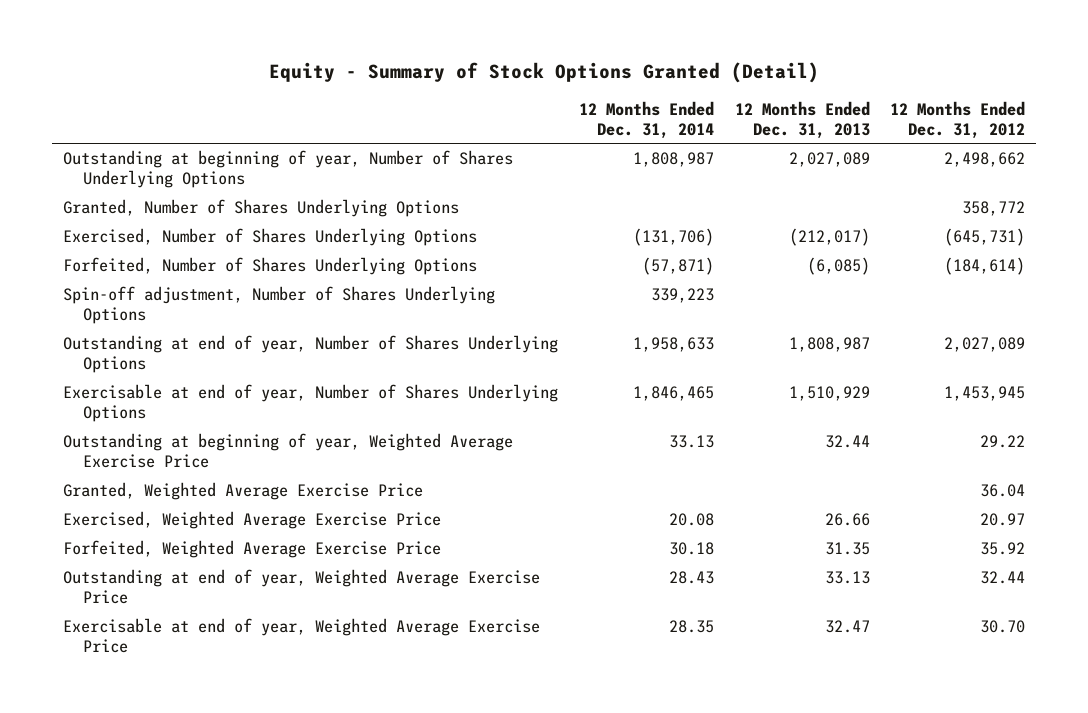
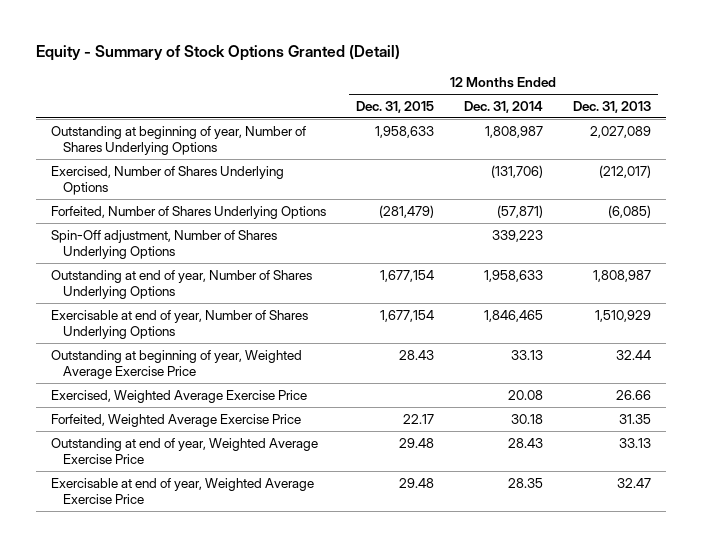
- | 12 Months Ended Dec. 31, 2014 | 12 Months Ended Dec. 31, 2013 | 12 Months Ended Dec. 31, 2012
+ | 12 Months Ended Dec. 31, 2015 | 12 Months Ended Dec. 31, 2014 | 12 Months Ended Dec. 31, 2013
- Granted, Number of Shares Underlying Options | | | 358,772
- Spin-off adjustment, Number of Shares Underlying Options | 339,223 | |
+ Spin-Off adjustment, Number of Shares Underlying Options | | 339,223 |
- Granted, Weighted Average Exercise Price | | | 36.04

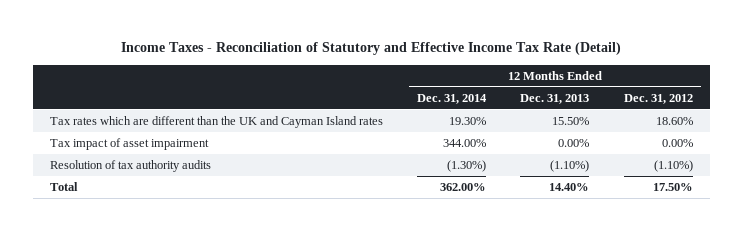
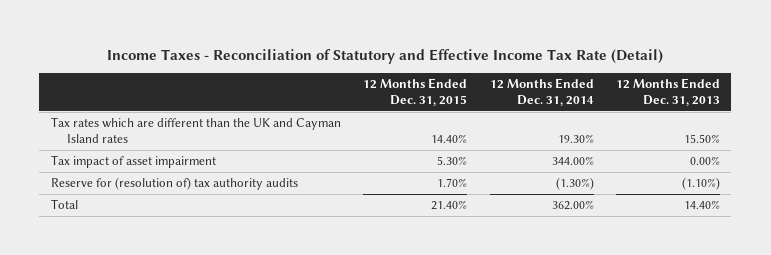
- | 12 Months Ended Dec. 31, 2014 | 12 Months Ended Dec. 31, 2013 | 12 Months Ended Dec. 31, 2012
+ | 12 Months Ended Dec. 31, 2015 | 12 Months Ended Dec. 31, 2014 | 12 Months Ended Dec. 31, 2013
- Resolution of tax authority audits | (1.30%) | (1.10%) | (1.10%)
+ Reserve for (resolution of) tax authority audits | 1.70% | (1.30%) | (1.10%)

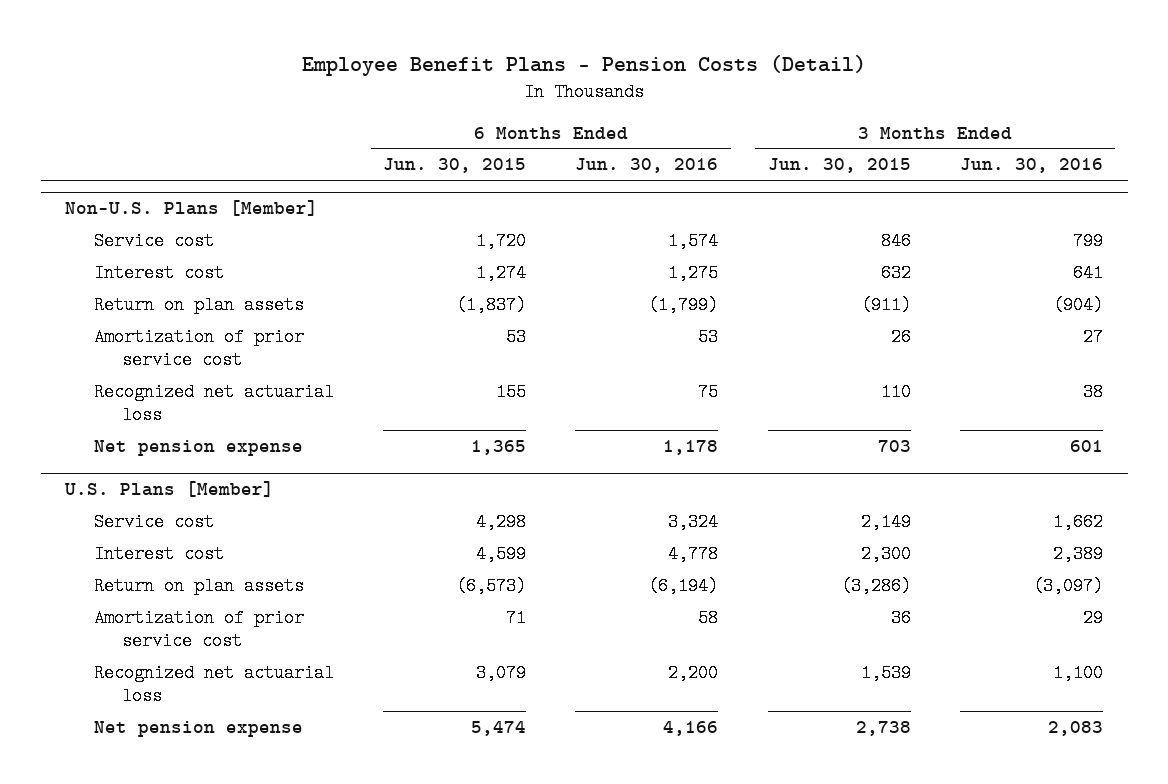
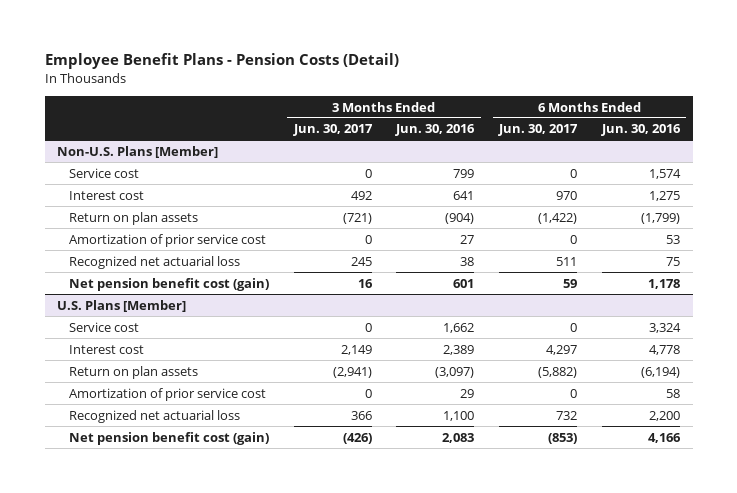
- | 6 Months Ended Jun. 30, 2015 | 6 Months Ended Jun. 30, 2016 | 3 Months Ended Jun. 30, 2015 | 3 Months Ended Jun. 30, 2016
+ | 3 Months Ended Jun. 30, 2017 | 3 Months Ended Jun. 30, 2016 | 6 Months Ended Jun. 30, 2017 | 6 Months Ended Jun. 30, 2016
@ Non-U.S. Plans [Member]
- Net pension expense | 1,365 | 1,178 | 703 | 601
+ Net pension benefit cost (gain) | 16 | 601 | 59 | 1,178
@ U.S. Plans [Member]
- Net pension expense | 5,474 | 4,166 | 2,738 | 2,083
+ Net pension benefit cost (gain) | (426) | 2,083 | (853) | 4,166

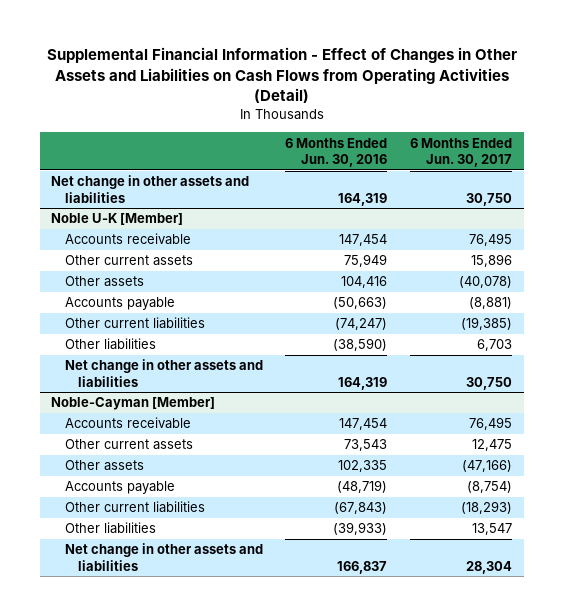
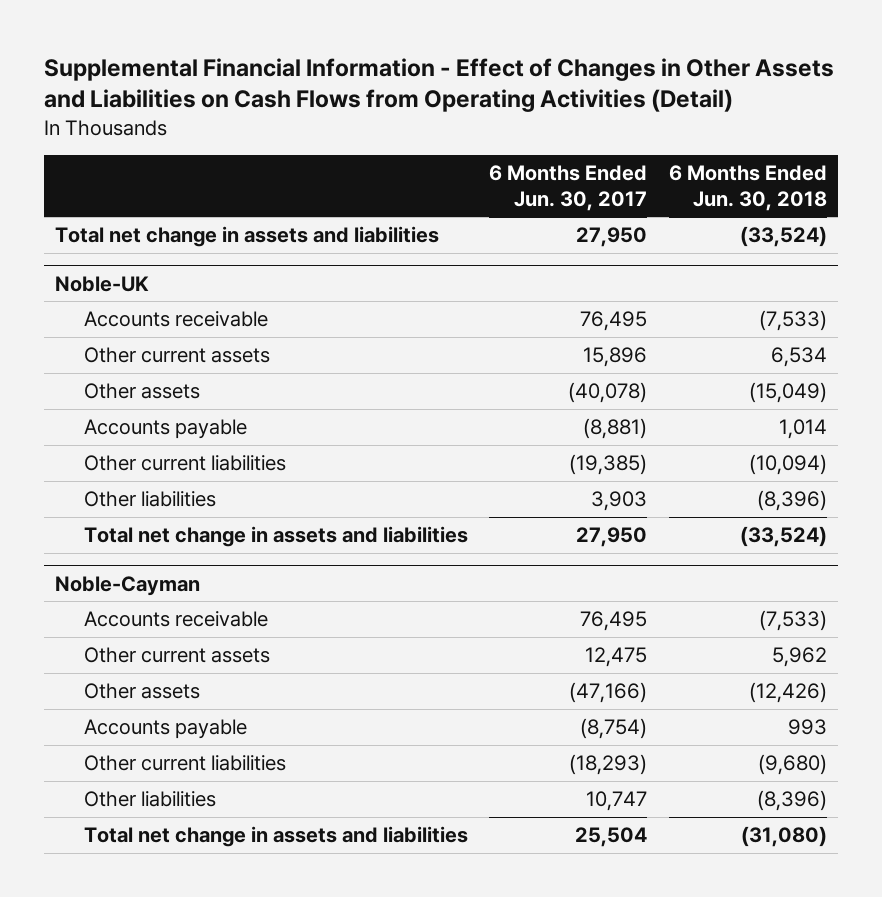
- | 6 Months Ended Jun. 30, 2016 | 6 Months Ended Jun. 30, 2017
+ | 6 Months Ended Jun. 30, 2017 | 6 Months Ended Jun. 30, 2018
- Net change in other assets and liabilities | 164,319 | 30,750
- Noble U-K [Member]
+ Total net change in assets and liabilities | 27,950 | (33,524)
+ Noble-UK
- Other liabilities | (38,590) | 6,703
- Net change in other assets and liabilities | 164,319 | 30,750
- Noble-Cayman [Member]
+ Other liabilities | 3,903 | (8,396)
+ Total net change in assets and liabilities | 27,950 | (33,524)
+ Noble-Cayman
- Other liabilities | (39,933) | 13,547
- Net change in other assets and liabilities | 166,837 | 28,304
+ Other liabilities | 10,747 | (8,396)
+ Total net change in assets and liabilities | 25,504 | (31,080)

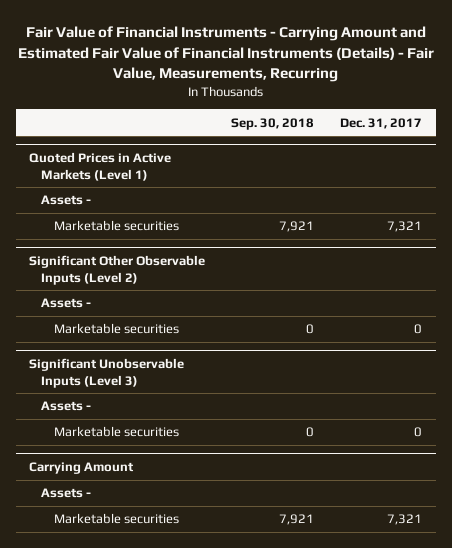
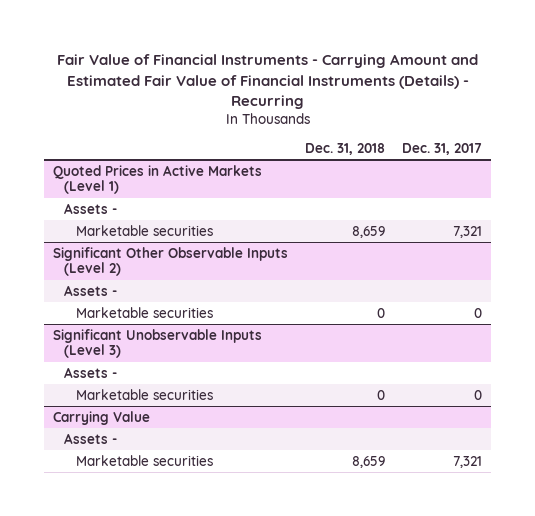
- Fair Value of Financial Instruments - Carrying Amount and Estimated Fair Value of Financial Instruments (Details) - Fair Value, Measurements, Recurring
+ Fair Value of Financial Instruments - Carrying Amount and Estimated Fair Value of Financial Instruments (Details) - Recurring
- | Sep. 30, 2018 | Dec. 31, 2017
+ | Dec. 31, 2018 | Dec. 31, 2017
- Carrying Amount
+ Carrying Value

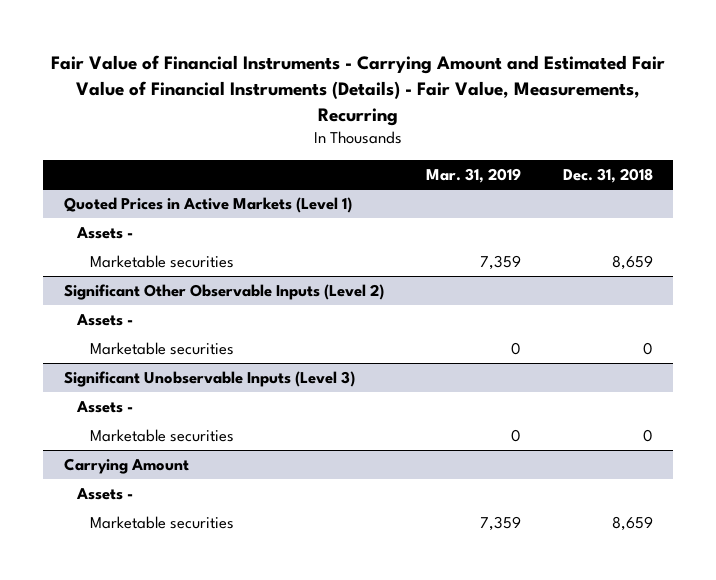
- Fair Value of Financial Instruments - Carrying Amount and Estimated Fair Value of Financial Instruments (Details) - Recurring
+ Fair Value of Financial Instruments - Carrying Amount and Estimated Fair Value of Financial Instruments (Details) - Fair Value, Measurements, Recurring
- | Dec. 31, 2018 | Dec. 31, 2017
+ | Mar. 31, 2019 | Dec. 31, 2018
- Carrying Value
+ Carrying Amount

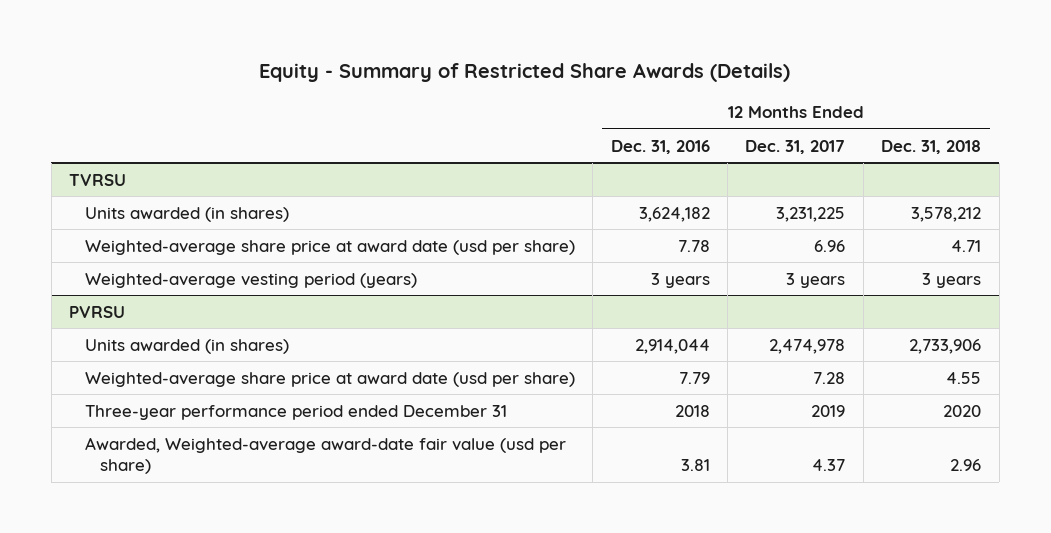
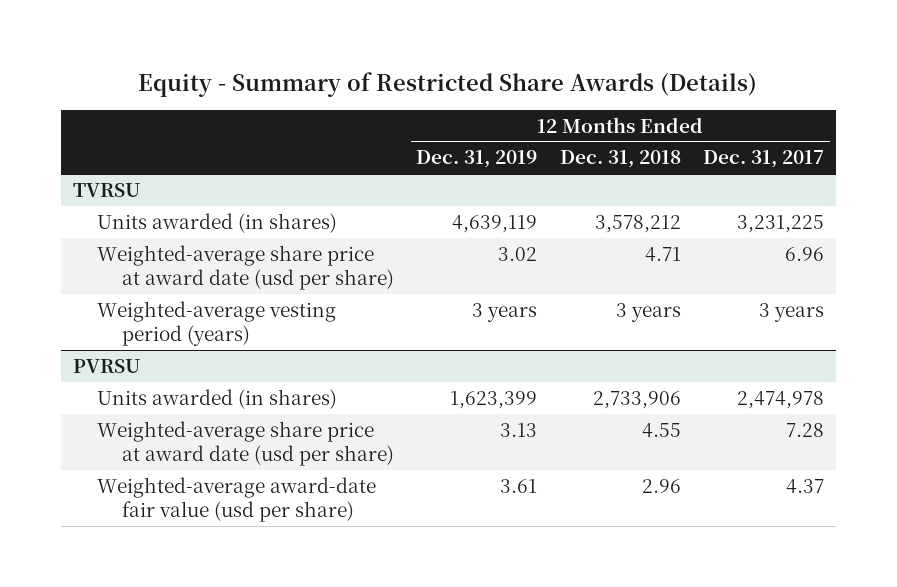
- | 12 Months Ended Dec. 31, 2016 | 12 Months Ended Dec. 31, 2017 | 12 Months Ended Dec. 31, 2018
+ | 12 Months Ended Dec. 31, 2019 | 12 Months Ended Dec. 31, 2018 | 12 Months Ended Dec. 31, 2017
@ PVRSU
- Three-year performance period ended December 31 | 2018 | 2019 | 2020
- Awarded, Weighted-average award-date fair value (usd per share) | 3.81 | 4.37 | 2.96
+ Weighted-average award-date fair value (usd per share) | 3.61 | 2.96 | 4.37

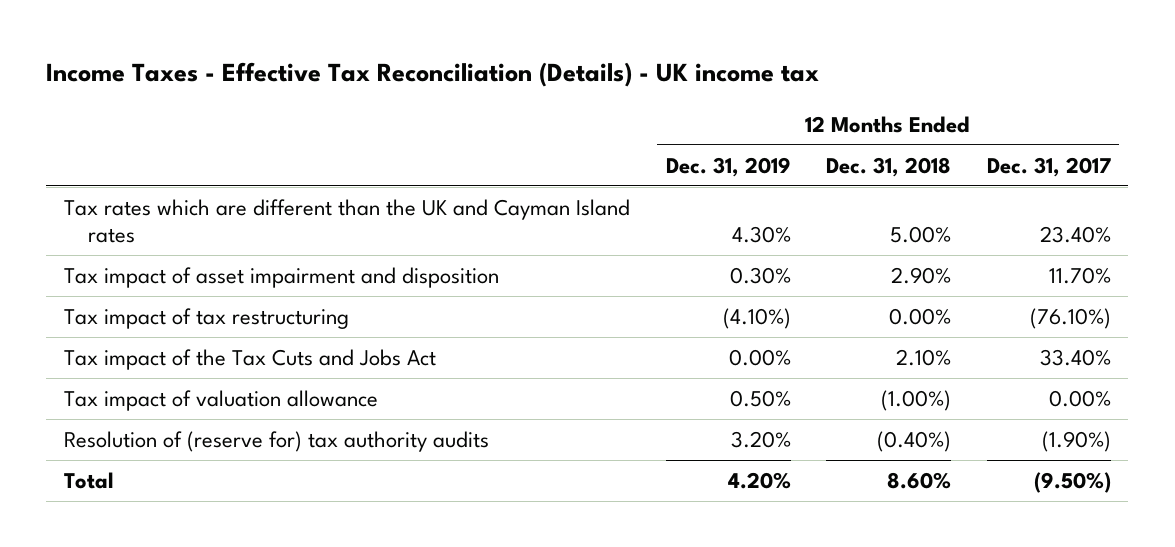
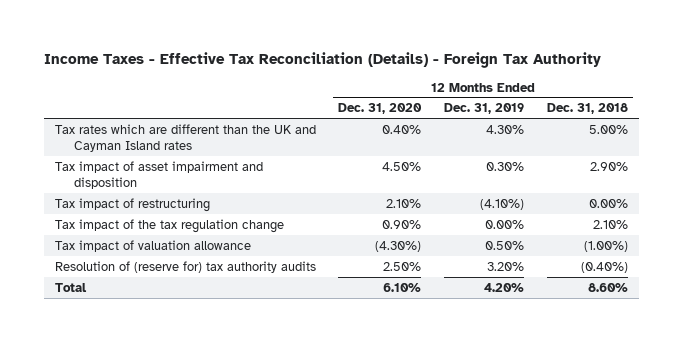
- Income Taxes - Effective Tax Reconciliation (Details) - UK income tax
+ Income Taxes - Effective Tax Reconciliation (Details) - Foreign Tax Authority
- | 12 Months Ended Dec. 31, 2019 | 12 Months Ended Dec. 31, 2018 | 12 Months Ended Dec. 31, 2017
+ | 12 Months Ended Dec. 31, 2020 | 12 Months Ended Dec. 31, 2019 | 12 Months Ended Dec. 31, 2018
- Tax impact of tax restructuring | (4.10%) | 0.00% | (76.10%)
- Tax impact of the Tax Cuts and Jobs Act | 0.00% | 2.10% | 33.40%
+ Tax impact of restructuring | 2.10% | (4.10%) | 0.00%
+ Tax impact of the tax regulation change | 0.90% | 0.00% | 2.10%

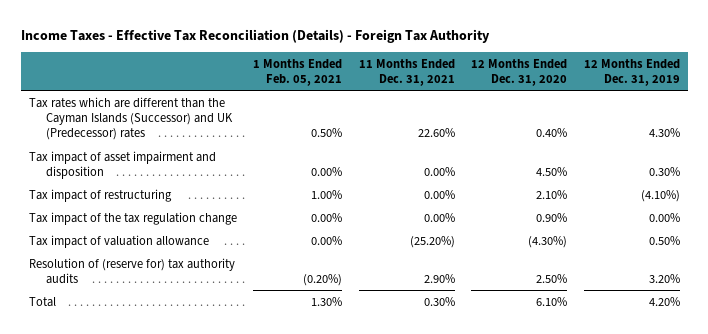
- | 12 Months Ended Dec. 31, 2020 | 12 Months Ended Dec. 31, 2019 | 12 Months Ended Dec. 31, 2018
+ | 1 Months Ended Feb. 05, 2021 | 11 Months Ended Dec. 31, 2021 | 12 Months Ended Dec. 31, 2020 | 12 Months Ended Dec. 31, 2019
- Tax rates which are different than the UK and Cayman Island rates | 0.40% | 4.30% | 5.00%
+ Tax rates which are different than the Cayman Islands (Successor) and UK (Predecessor) rates | 0.50% | 22.60% | 0.40% | 4.30%

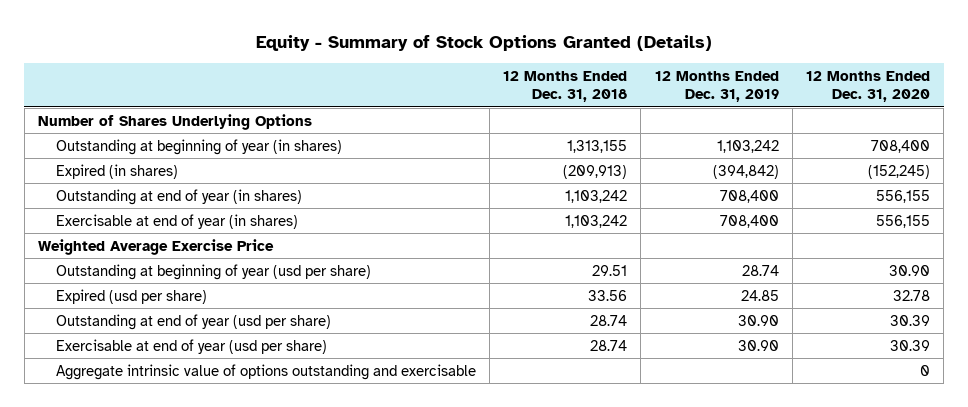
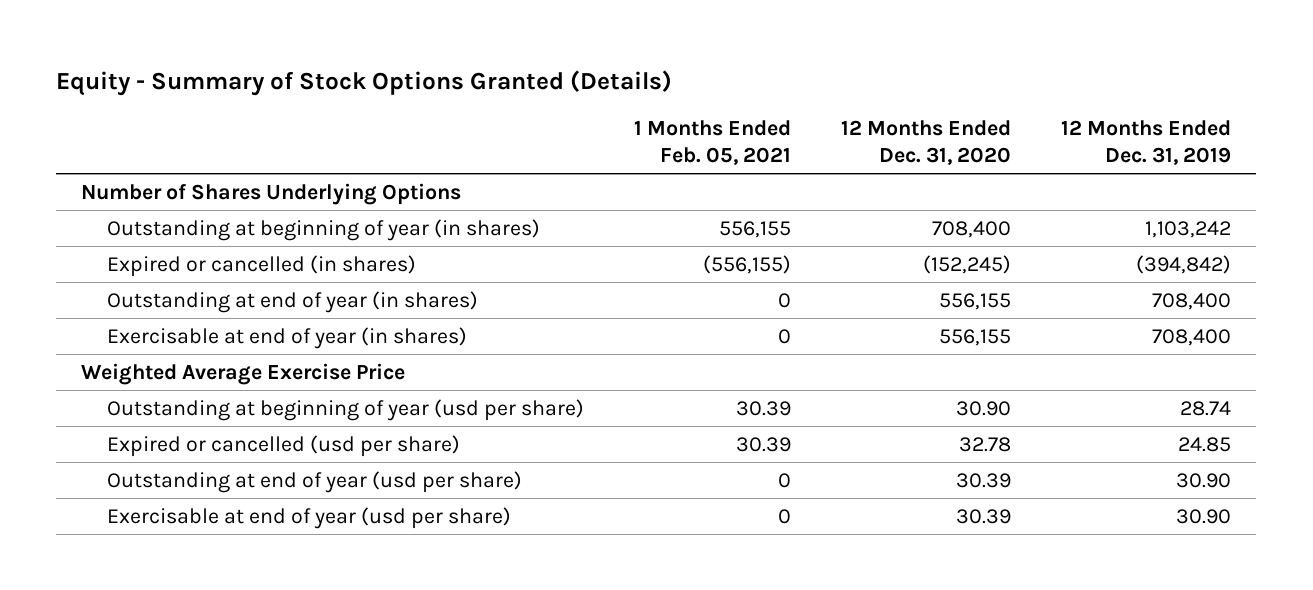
- | 12 Months Ended Dec. 31, 2018 | 12 Months Ended Dec. 31, 2019 | 12 Months Ended Dec. 31, 2020
+ | 1 Months Ended Feb. 05, 2021 | 12 Months Ended Dec. 31, 2020 | 12 Months Ended Dec. 31, 2019
- Expired (in shares) | (209,913) | (394,842) | (152,245)
+ Expired or cancelled (in shares) | (556,155) | (152,245) | (394,842)
- Expired (usd per share) | 33.56 | 24.85 | 32.78
+ Expired or cancelled (usd per share) | 30.39 | 32.78 | 24.85
- Aggregate intrinsic value of options outstanding and exercisable | | | 0

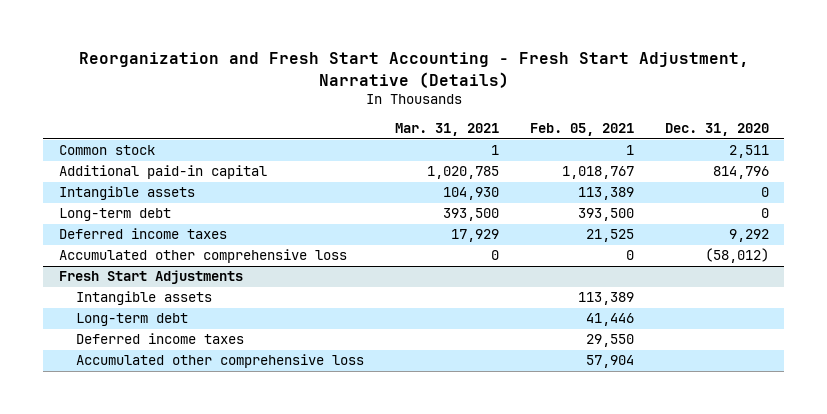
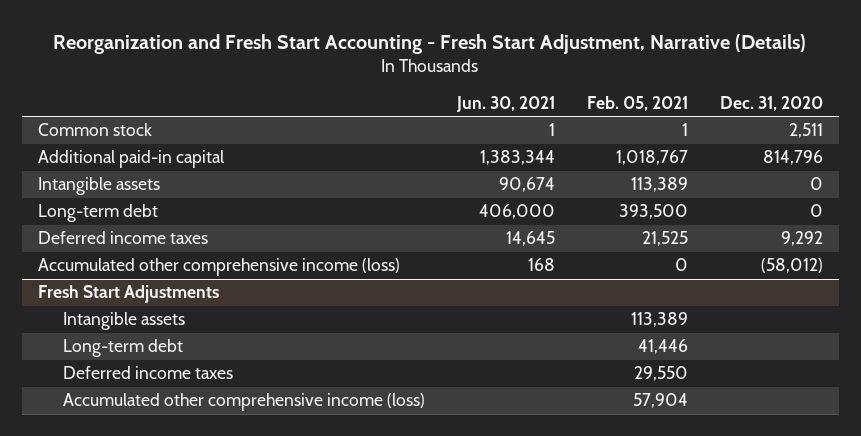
- | Mar. 31, 2021 | Feb. 05, 2021 | Dec. 31, 2020
+ | Jun. 30, 2021 | Feb. 05, 2021 | Dec. 31, 2020
- Accumulated other comprehensive loss | 0 | 0 | (58,012)
+ Accumulated other comprehensive income (loss) | 168 | 0 | (58,012)
@ Fresh Start Adjustments
- Accumulated other comprehensive loss | | 57,904 |
+ Accumulated other comprehensive income (loss) | | 57,904 |

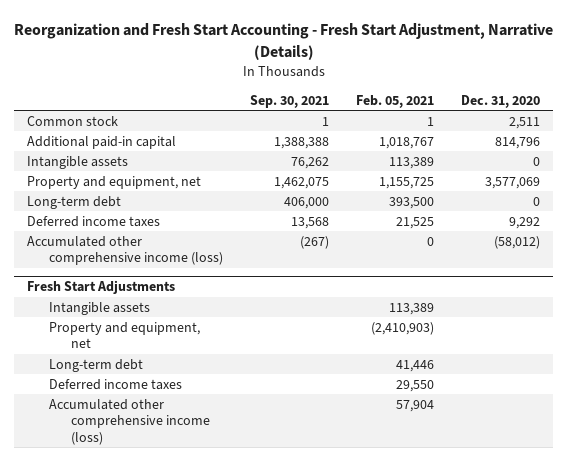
- | Jun. 30, 2021 | Feb. 05, 2021 | Dec. 31, 2020
+ | Sep. 30, 2021 | Feb. 05, 2021 | Dec. 31, 2020
+ Property and equipment, net | 1,462,075 | 1,155,725 | 3,577,069
@ Fresh Start Adjustments
+ Property and equipment, net | | (2,410,903) |

